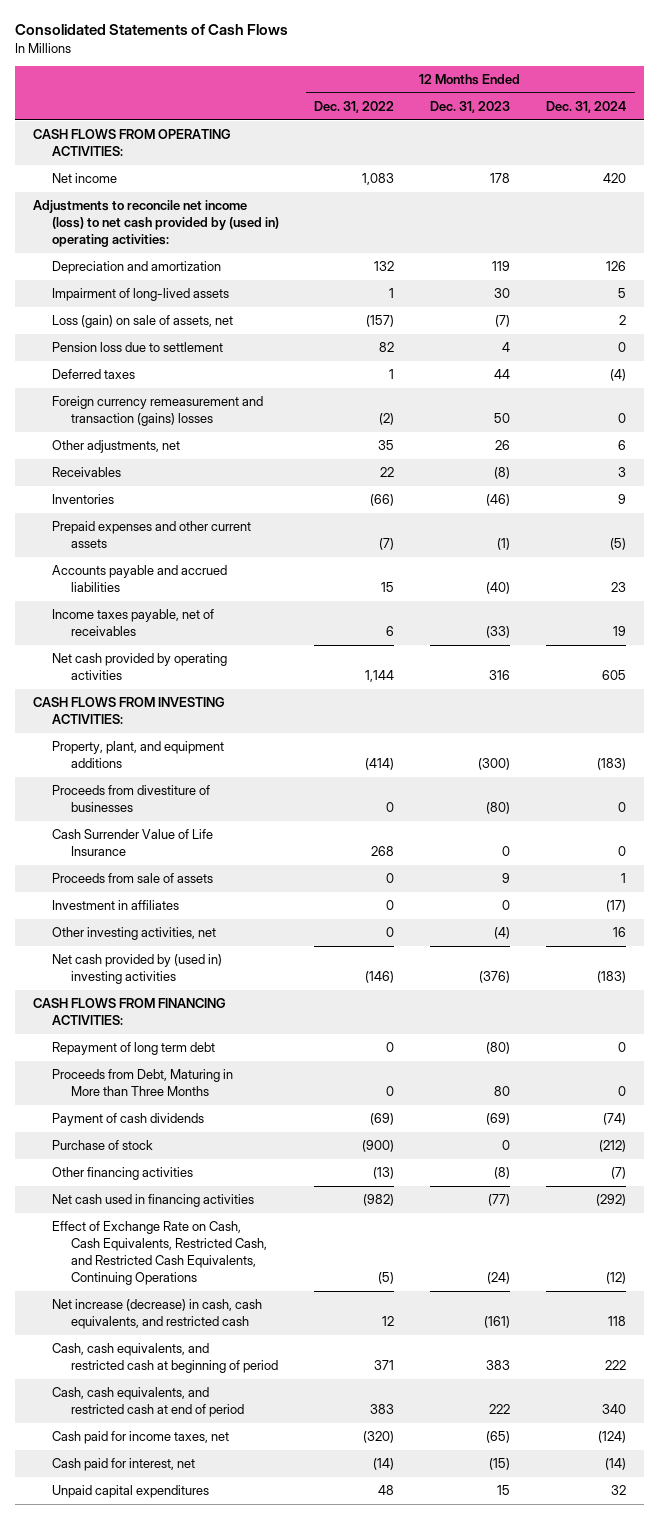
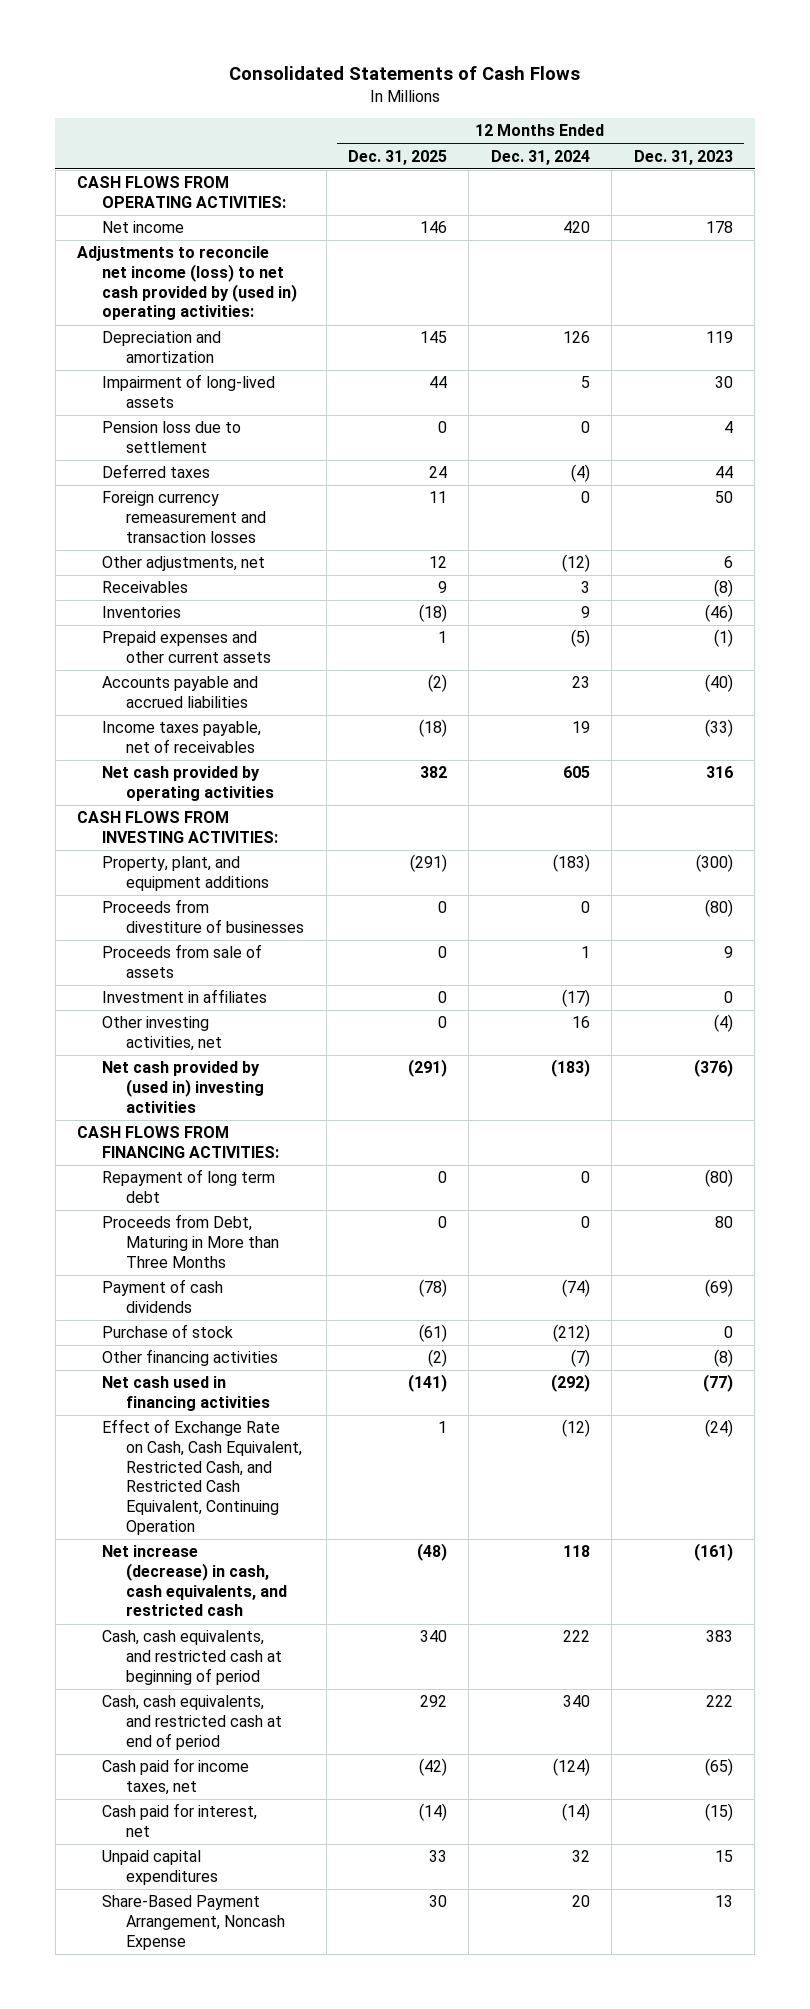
- | 12 Months Ended Dec. 31, 2022 | 12 Months Ended Dec. 31, 2023 | 12 Months Ended Dec. 31, 2024
+ | 12 Months Ended Dec. 31, 2025 | 12 Months Ended Dec. 31, 2024 | 12 Months Ended Dec. 31, 2023
- Loss (gain) on sale of assets, net | (157) | (7) | 2
- Foreign currency remeasurement and transaction (gains) losses | (2) | 50 | 0
- Other adjustments, net | 35 | 26 | 6
+ Foreign currency remeasurement and transaction losses | 11 | 0 | 50
+ Other adjustments, net | 12 | (12) | 6
- Cash Surrender Value of Life Insurance | 268 | 0 | 0
- Effect of Exchange Rate on Cash, Cash Equivalents, Restricted Cash, and Restricted Cash Equivalents, Continuing Operations | (5) | (24) | (12)
+ Effect of Exchange Rate on Cash, Cash Equivalent, Restricted Cash, and Restricted Cash Equivalent, Continuing Operation | 1 | (12) | (24)
+ Share-Based Payment Arrangement, Noncash Expense | 30 | 20 | 13

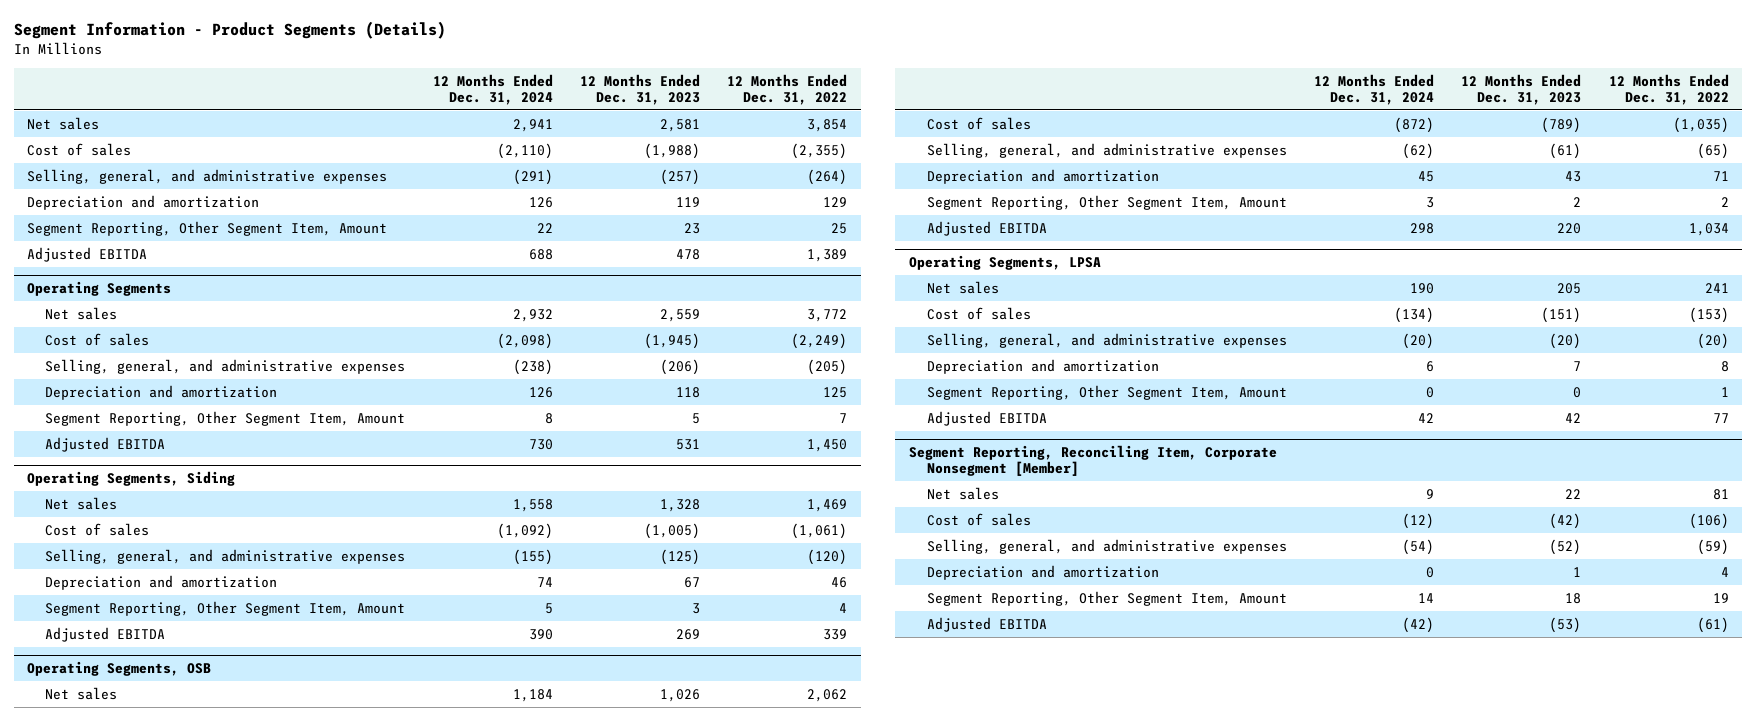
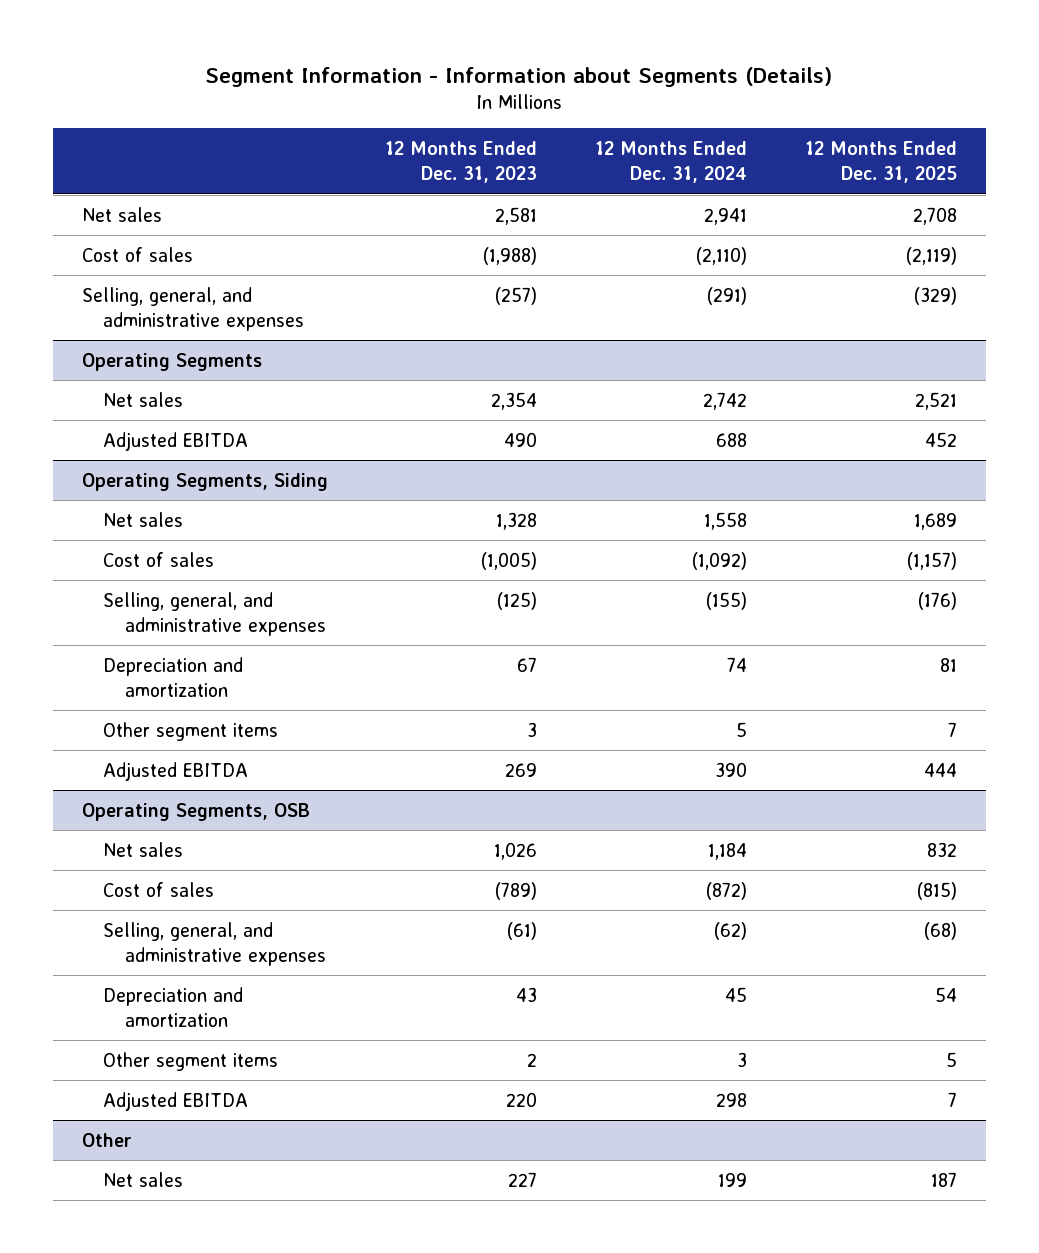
- Segment Information - Product Segments (Details)
+ Segment Information - Information about Segments (Details)
- | 12 Months Ended Dec. 31, 2024 | 12 Months Ended Dec. 31, 2023 | 12 Months Ended Dec. 31, 2022
+ | 12 Months Ended Dec. 31, 2023 | 12 Months Ended Dec. 31, 2024 | 12 Months Ended Dec. 31, 2025
- Depreciation and amortization | 126 | 119 | 129
- Segment Reporting, Other Segment Item, Amount | 22 | 23 | 25
- Adjusted EBITDA | 688 | 478 | 1,389
@ Operating Segments
- Net sales | 2,932 | 2,559 | 3,772
- Cost of sales | (2,098) | (1,945) | (2,249)
- Selling, general, and administrative expenses | (238) | (206) | (205)
- Depreciation and amortization | 126 | 118 | 125
- Segment Reporting, Other Segment Item, Amount | 8 | 5 | 7
- Adjusted EBITDA | 730 | 531 | 1,450
+ Net sales | 2,354 | 2,742 | 2,521
+ Adjusted EBITDA | 490 | 688 | 452
@ Operating Segments, Siding
- Segment Reporting, Other Segment Item, Amount | 5 | 3 | 4
+ Other segment items | 3 | 5 | 7
@ Operating Segments, OSB
- Segment Reporting, Other Segment Item, Amount | 3 | 2 | 2
+ Other segment items | 2 | 3 | 5
- Operating Segments, LPSA
- Net sales | 190 | 205 | 241
- Cost of sales | (134) | (151) | (153)
- Selling, general, and administrative expenses | (20) | (20) | (20)
- Depreciation and amortization | 6 | 7 | 8
- Segment Reporting, Other Segment Item, Amount | 0 | 0 | 1
- Adjusted EBITDA | 42 | 42 | 77
- Segment Reporting, Reconciling Item, Corporate Nonsegment [Member]
- Net sales | 9 | 22 | 81
- Cost of sales | (12) | (42) | (106)
- Selling, general, and administrative expenses | (54) | (52) | (59)
- Depreciation and amortization | 0 | 1 | 4
- Segment Reporting, Other Segment Item, Amount | 14 | 18 | 19
- Adjusted EBITDA | (42) | (53) | (61)
+ Other
+ Net sales | 227 | 199 | 187

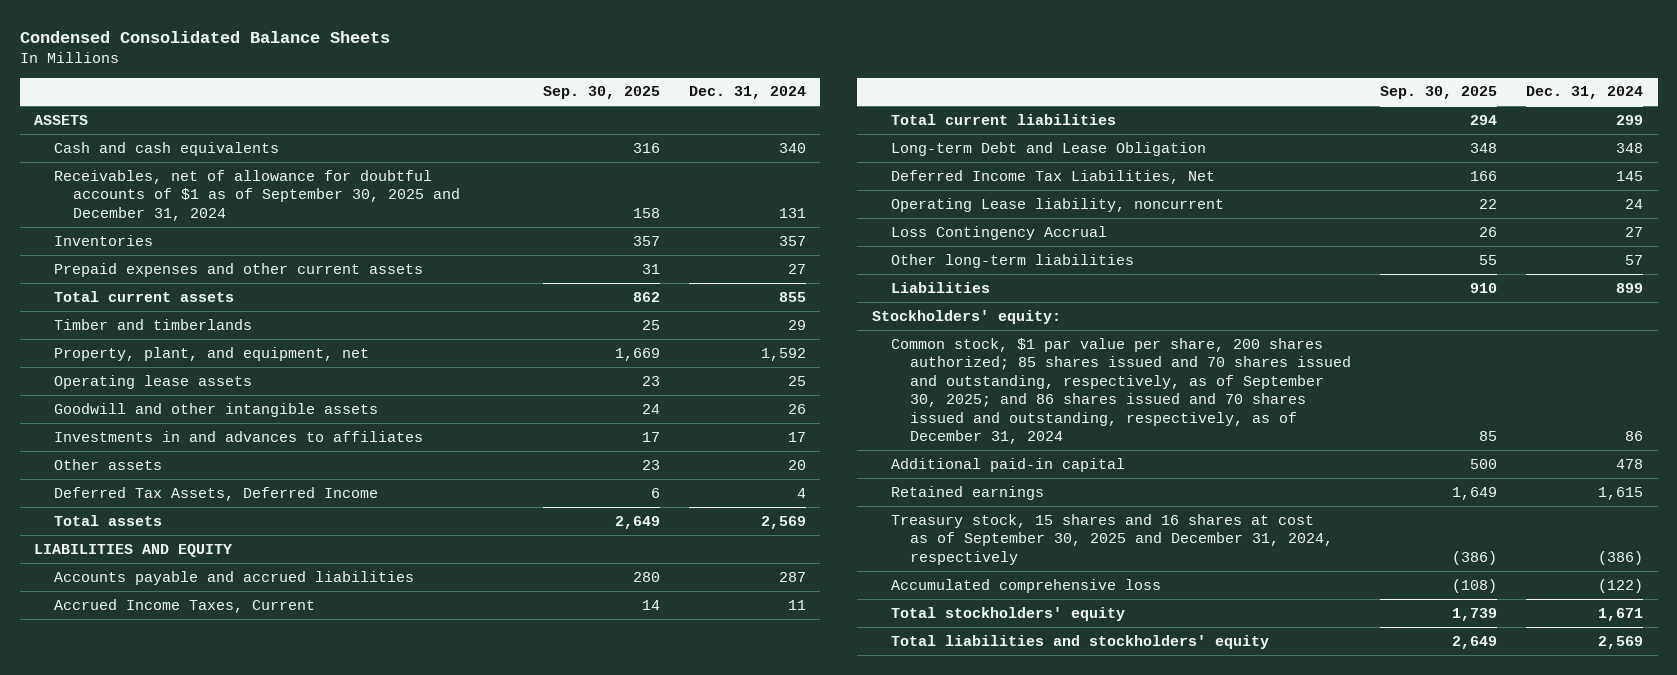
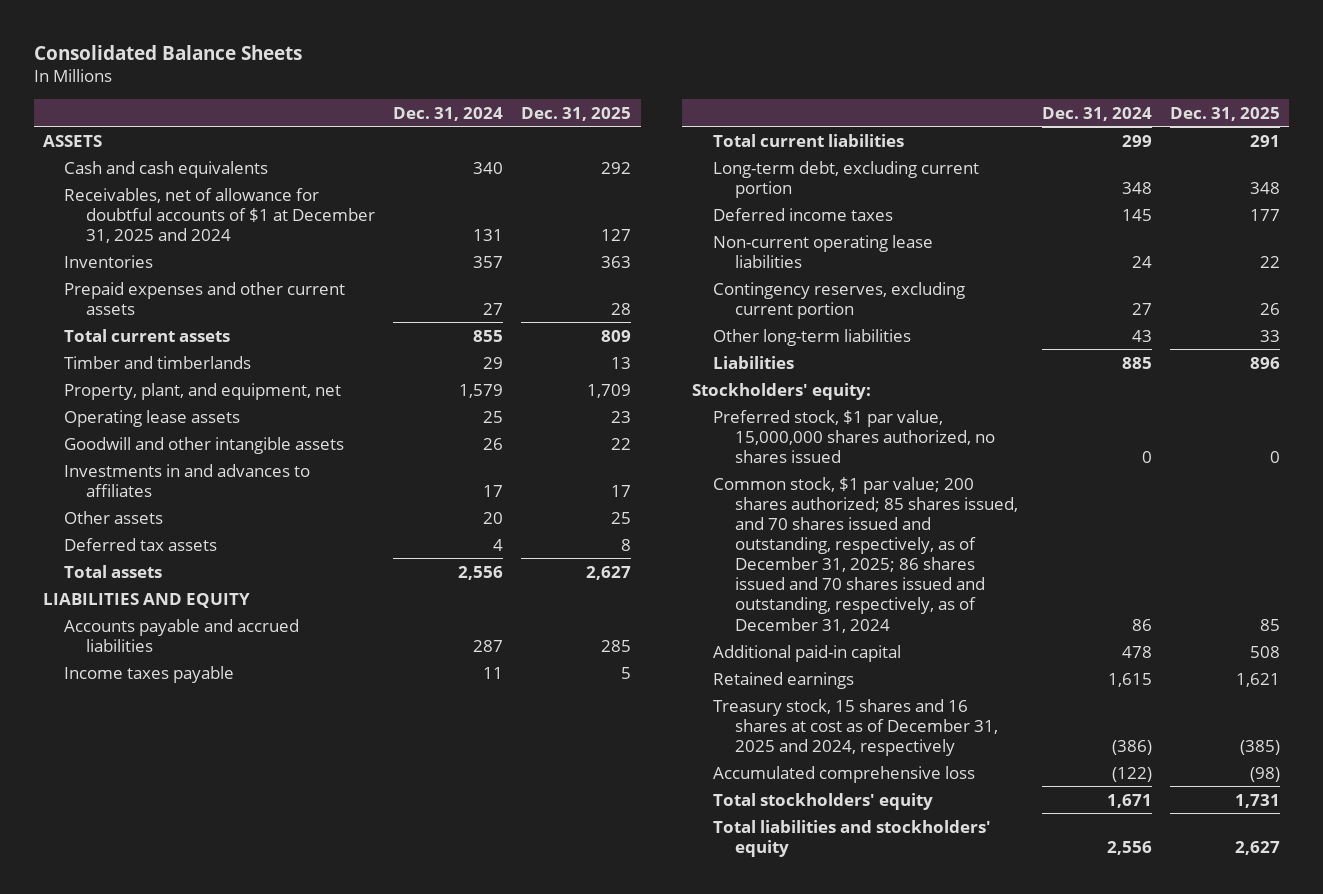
- Condensed Consolidated Balance Sheets
+ Consolidated Balance Sheets
- | Sep. 30, 2025 | Dec. 31, 2024
+ | Dec. 31, 2024 | Dec. 31, 2025
- Receivables, net of allowance for doubtful accounts of $1 as of September 30, 2025 and December 31, 2024 | 158 | 131
+ Receivables, net of allowance for doubtful accounts of $1 at December 31, 2025 and 2024 | 131 | 127
- Property, plant, and equipment, net | 1,669 | 1,592
+ Property, plant, and equipment, net | 1,579 | 1,709
- Deferred Tax Assets, Deferred Income | 6 | 4
- Total assets | 2,649 | 2,569
+ Deferred tax assets | 4 | 8
+ Total assets | 2,556 | 2,627
- Accrued Income Taxes, Current | 14 | 11
+ Income taxes payable | 11 | 5
- Long-term Debt and Lease Obligation | 348 | 348
- Deferred Income Tax Liabilities, Net | 166 | 145
- Operating Lease liability, noncurrent | 22 | 24
- Loss Contingency Accrual | 26 | 27
- Other long-term liabilities | 55 | 57
- Liabilities | 910 | 899
+ Long-term debt, excluding current portion | 348 | 348
+ Deferred income taxes | 145 | 177
+ Non-current operating lease liabilities | 24 | 22
+ Contingency reserves, excluding current portion | 27 | 26
+ Other long-term liabilities | 43 | 33
+ Liabilities | 885 | 896
- Common stock, $1 par value per share, 200 shares authorized; 85 shares issued and 70 shares issued and outstanding, respectively, as of September 30, 2025; and 86 shares issued and 70 shares issued and outstanding, respectively, as of December 31, 2024 | 85 | 86
+ Preferred stock, $1 par value, 15,000,000 shares authorized, no shares issued | 0 | 0
+ Common stock, $1 par value; 200 shares authorized; 85 shares issued, and 70 shares issued and outstanding, respectively, as of December 31, 2025; 86 shares issued and 70 shares issued and outstanding, respectively, as of December 31, 2024 | 86 | 85
- Treasury stock, 15 shares and 16 shares at cost as of September 30, 2025 and December 31, 2024, respectively | (386) | (386)
+ Treasury stock, 15 shares and 16 shares at cost as of December 31, 2025 and 2024, respectively | (386) | (385)
- Total liabilities and stockholders' equity | 2,649 | 2,569
+ Total liabilities and stockholders' equity | 2,556 | 2,627

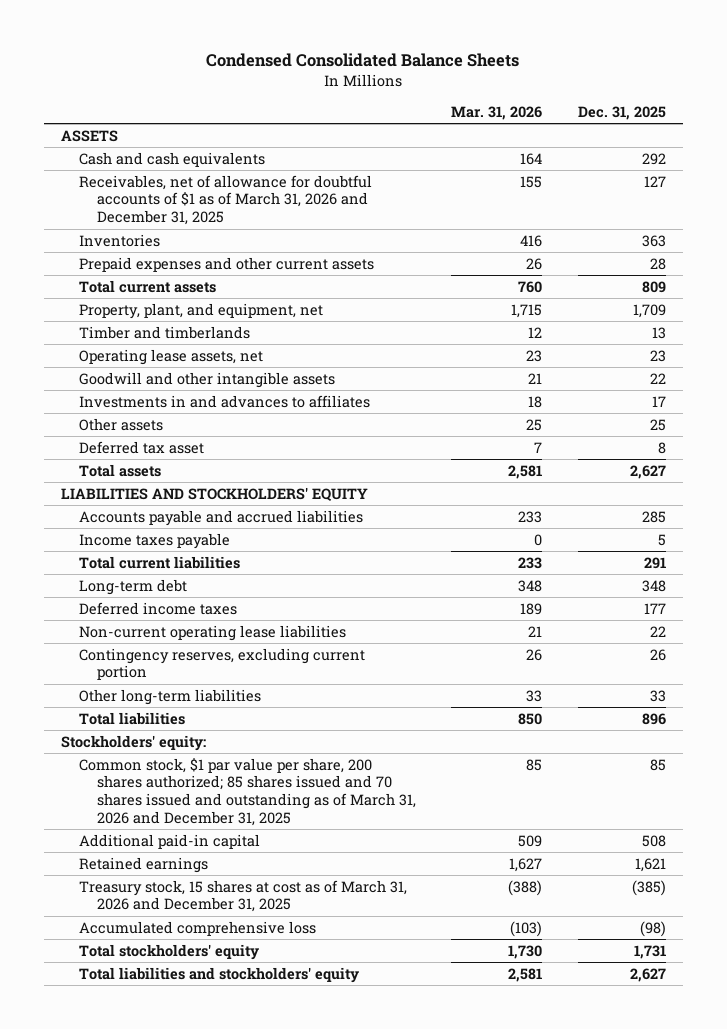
- Consolidated Balance Sheets
+ Condensed Consolidated Balance Sheets
- | Dec. 31, 2024 | Dec. 31, 2025
+ | Mar. 31, 2026 | Dec. 31, 2025
- Receivables, net of allowance for doubtful accounts of $1 at December 31, 2025 and 2024 | 131 | 127
+ Receivables, net of allowance for doubtful accounts of $1 as of March 31, 2026 and December 31, 2025 | 155 | 127
- Operating lease assets | 25 | 23
moved down: Timber and timberlands | 12 | 13
+ Operating lease assets, net | 23 | 23
- Deferred tax assets | 4 | 8
+ Deferred tax asset | 7 | 8
- LIABILITIES AND EQUITY
+ LIABILITIES AND STOCKHOLDERS' EQUITY
- Long-term debt, excluding current portion | 348 | 348
+ Long-term debt | 348 | 348
- Liabilities | 885 | 896
+ Total liabilities | 850 | 896
- Preferred stock, $1 par value, 15,000,000 shares authorized, no shares issued | 0 | 0
- Common stock, $1 par value; 200 shares authorized; 85 shares issued, and 70 shares issued and outstanding, respectively, as of December 31, 2025; 86 shares issued and 70 shares issued and outstanding, respectively, as of December 31, 2024 | 86 | 85
+ Common stock, $1 par value per share, 200 shares authorized; 85 shares issued and 70 shares issued and outstanding as of March 31, 2026 and December 31, 2025 | 85 | 85
- Treasury stock, 15 shares and 16 shares at cost as of December 31, 2025 and 2024, respectively | (386) | (385)
+ Treasury stock, 15 shares at cost as of March 31, 2026 and December 31, 2025 | (388) | (385)

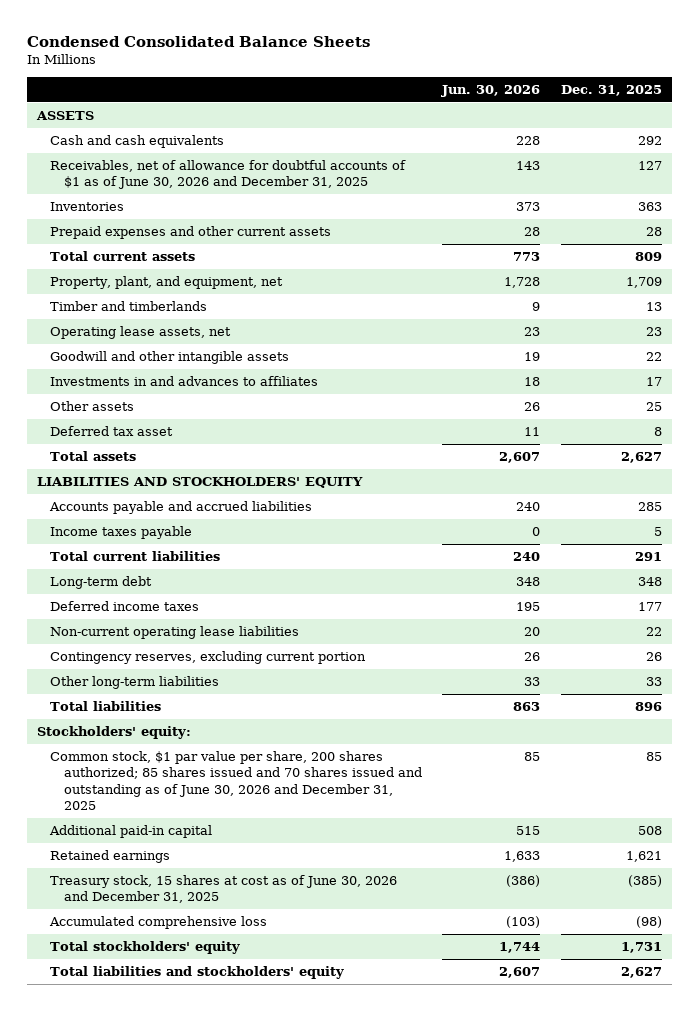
- | Mar. 31, 2026 | Dec. 31, 2025
+ | Jun. 30, 2026 | Dec. 31, 2025
- Receivables, net of allowance for doubtful accounts of $1 as of March 31, 2026 and December 31, 2025 | 155 | 127
+ Receivables, net of allowance for doubtful accounts of $1 as of June 30, 2026 and December 31, 2025 | 143 | 127
- Common stock, $1 par value per share, 200 shares authorized; 85 shares issued and 70 shares issued and outstanding as of March 31, 2026 and December 31, 2025 | 85 | 85
+ Common stock, $1 par value per share, 200 shares authorized; 85 shares issued and 70 shares issued and outstanding as of June 30, 2026 and December 31, 2025 | 85 | 85
- Treasury stock, 15 shares at cost as of March 31, 2026 and December 31, 2025 | (388) | (385)
+ Treasury stock, 15 shares at cost as of June 30, 2026 and December 31, 2025 | (386) | (385)

